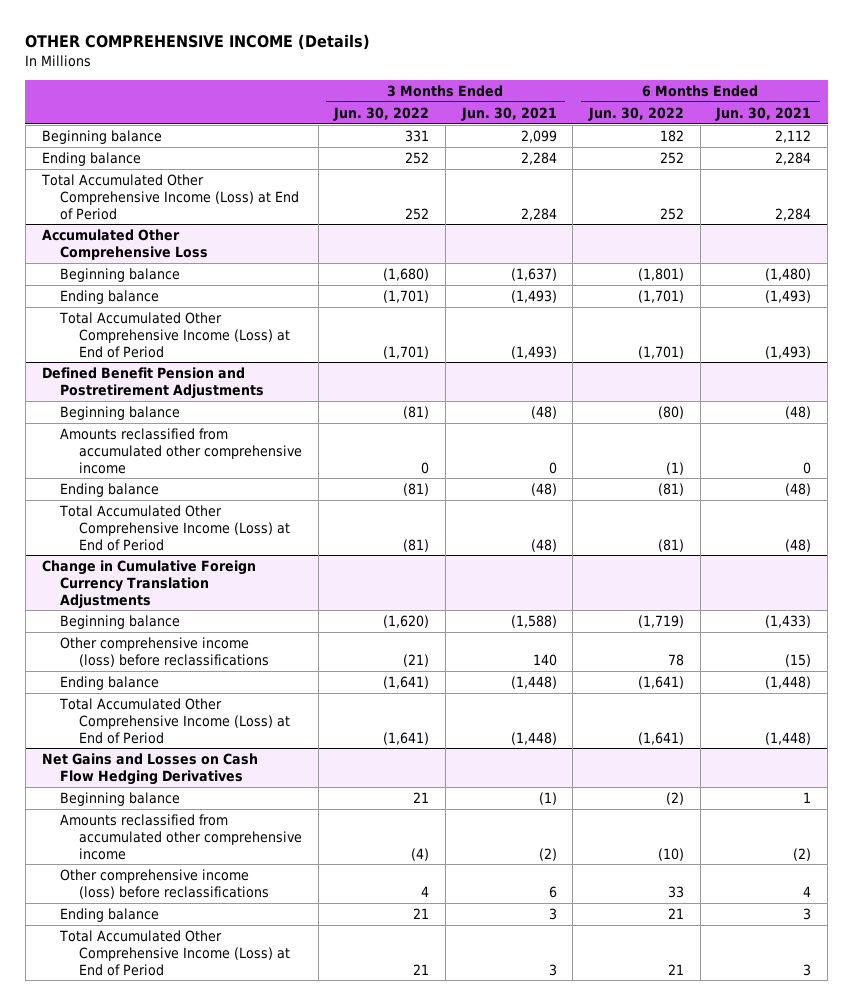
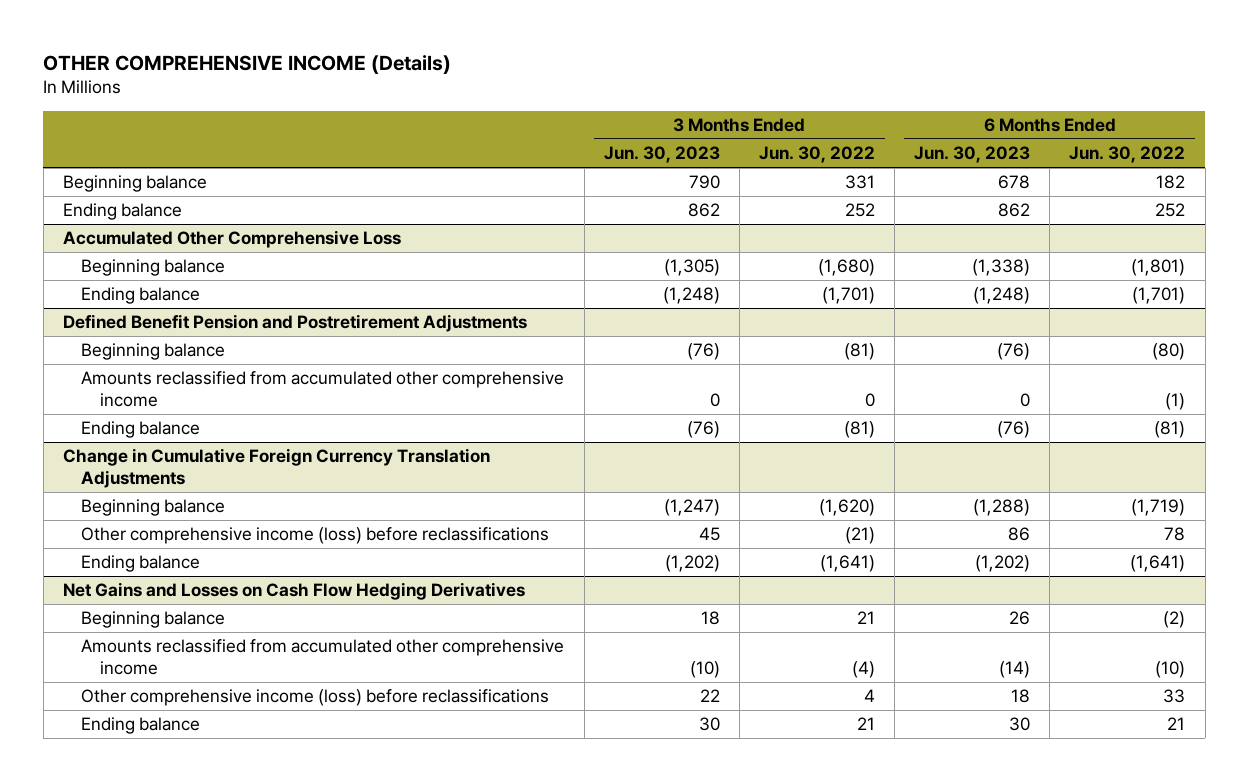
- | 3 Months Ended Jun. 30, 2022 | 3 Months Ended Jun. 30, 2021 | 6 Months Ended Jun. 30, 2022 | 6 Months Ended Jun. 30, 2021
+ | 3 Months Ended Jun. 30, 2023 | 3 Months Ended Jun. 30, 2022 | 6 Months Ended Jun. 30, 2023 | 6 Months Ended Jun. 30, 2022
- Total Accumulated Other Comprehensive Income (Loss) at End of Period | 252 | 2,284 | 252 | 2,284
@ Accumulated Other Comprehensive Loss
- Total Accumulated Other Comprehensive Income (Loss) at End of Period | (1,701) | (1,493) | (1,701) | (1,493)
@ Defined Benefit Pension and Postretirement Adjustments
- Total Accumulated Other Comprehensive Income (Loss) at End of Period | (81) | (48) | (81) | (48)
@ Change in Cumulative Foreign Currency Translation Adjustments
- Total Accumulated Other Comprehensive Income (Loss) at End of Period | (1,641) | (1,448) | (1,641) | (1,448)
@ Net Gains and Losses on Cash Flow Hedging Derivatives
- Total Accumulated Other Comprehensive Income (Loss) at End of Period | 21 | 3 | 21 | 3

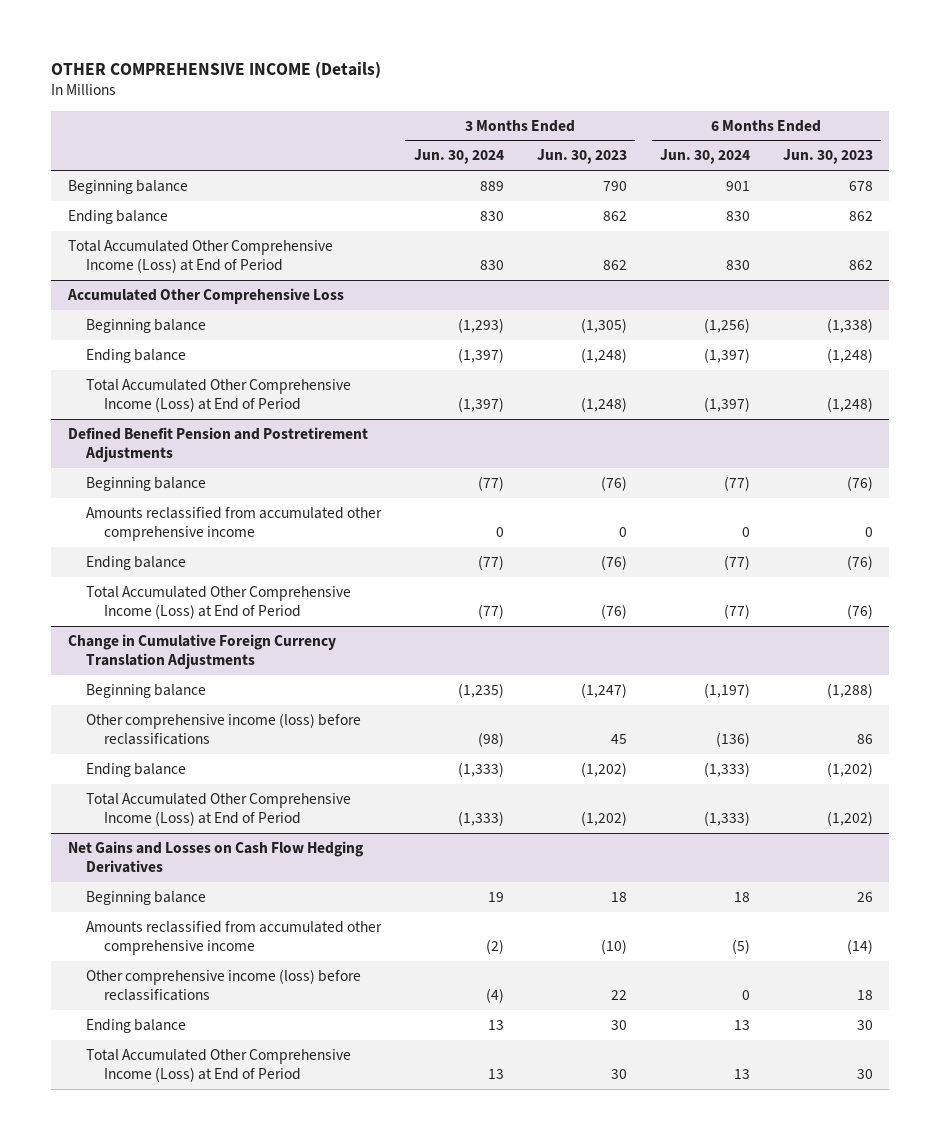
- | 3 Months Ended Jun. 30, 2023 | 3 Months Ended Jun. 30, 2022 | 6 Months Ended Jun. 30, 2023 | 6 Months Ended Jun. 30, 2022
+ | 3 Months Ended Jun. 30, 2024 | 3 Months Ended Jun. 30, 2023 | 6 Months Ended Jun. 30, 2024 | 6 Months Ended Jun. 30, 2023
+ Total Accumulated Other Comprehensive Income (Loss) at End of Period | 830 | 862 | 830 | 862
@ Accumulated Other Comprehensive Loss
+ Total Accumulated Other Comprehensive Income (Loss) at End of Period | (1,397) | (1,248) | (1,397) | (1,248)
@ Defined Benefit Pension and Postretirement Adjustments
+ Total Accumulated Other Comprehensive Income (Loss) at End of Period | (77) | (76) | (77) | (76)
@ Change in Cumulative Foreign Currency Translation Adjustments
+ Total Accumulated Other Comprehensive Income (Loss) at End of Period | (1,333) | (1,202) | (1,333) | (1,202)
@ Net Gains and Losses on Cash Flow Hedging Derivatives
+ Total Accumulated Other Comprehensive Income (Loss) at End of Period | 13 | 30 | 13 | 30

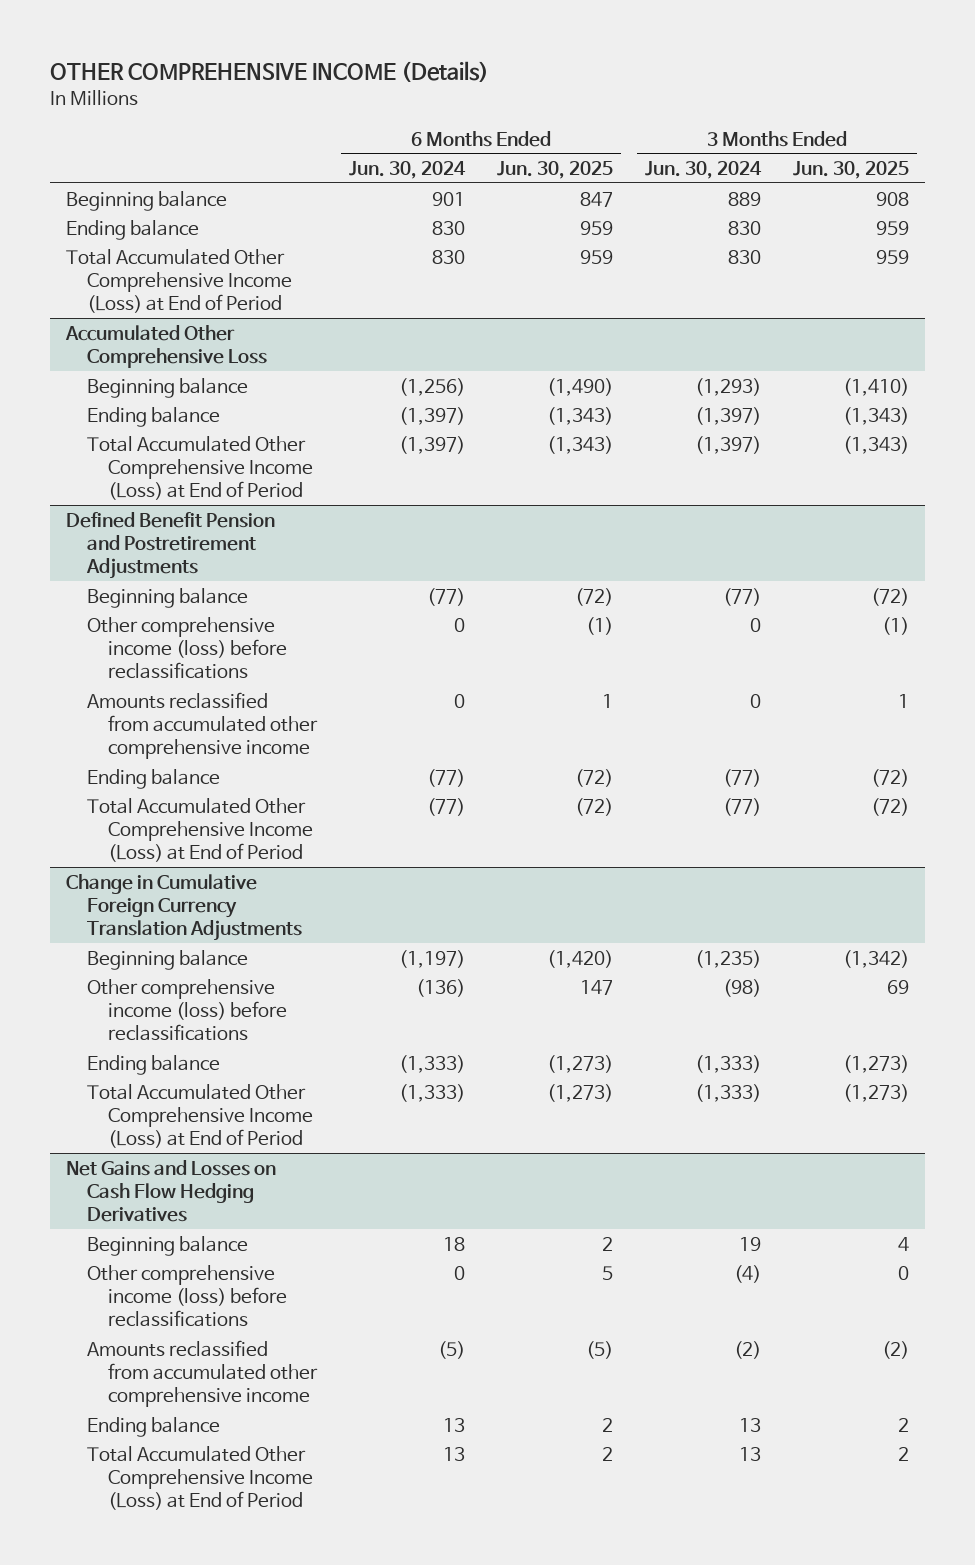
- | 3 Months Ended Jun. 30, 2024 | 3 Months Ended Jun. 30, 2023 | 6 Months Ended Jun. 30, 2024 | 6 Months Ended Jun. 30, 2023
+ | 6 Months Ended Jun. 30, 2024 | 6 Months Ended Jun. 30, 2025 | 3 Months Ended Jun. 30, 2024 | 3 Months Ended Jun. 30, 2025
@ Defined Benefit Pension and Postretirement Adjustments
+ Other comprehensive income (loss) before reclassifications | 0 | (1) | 0 | (1)
@ Net Gains and Losses on Cash Flow Hedging Derivatives
moved down: Amounts reclassified from accumulated other comprehensive income | (5) | (5) | (2) | (2)

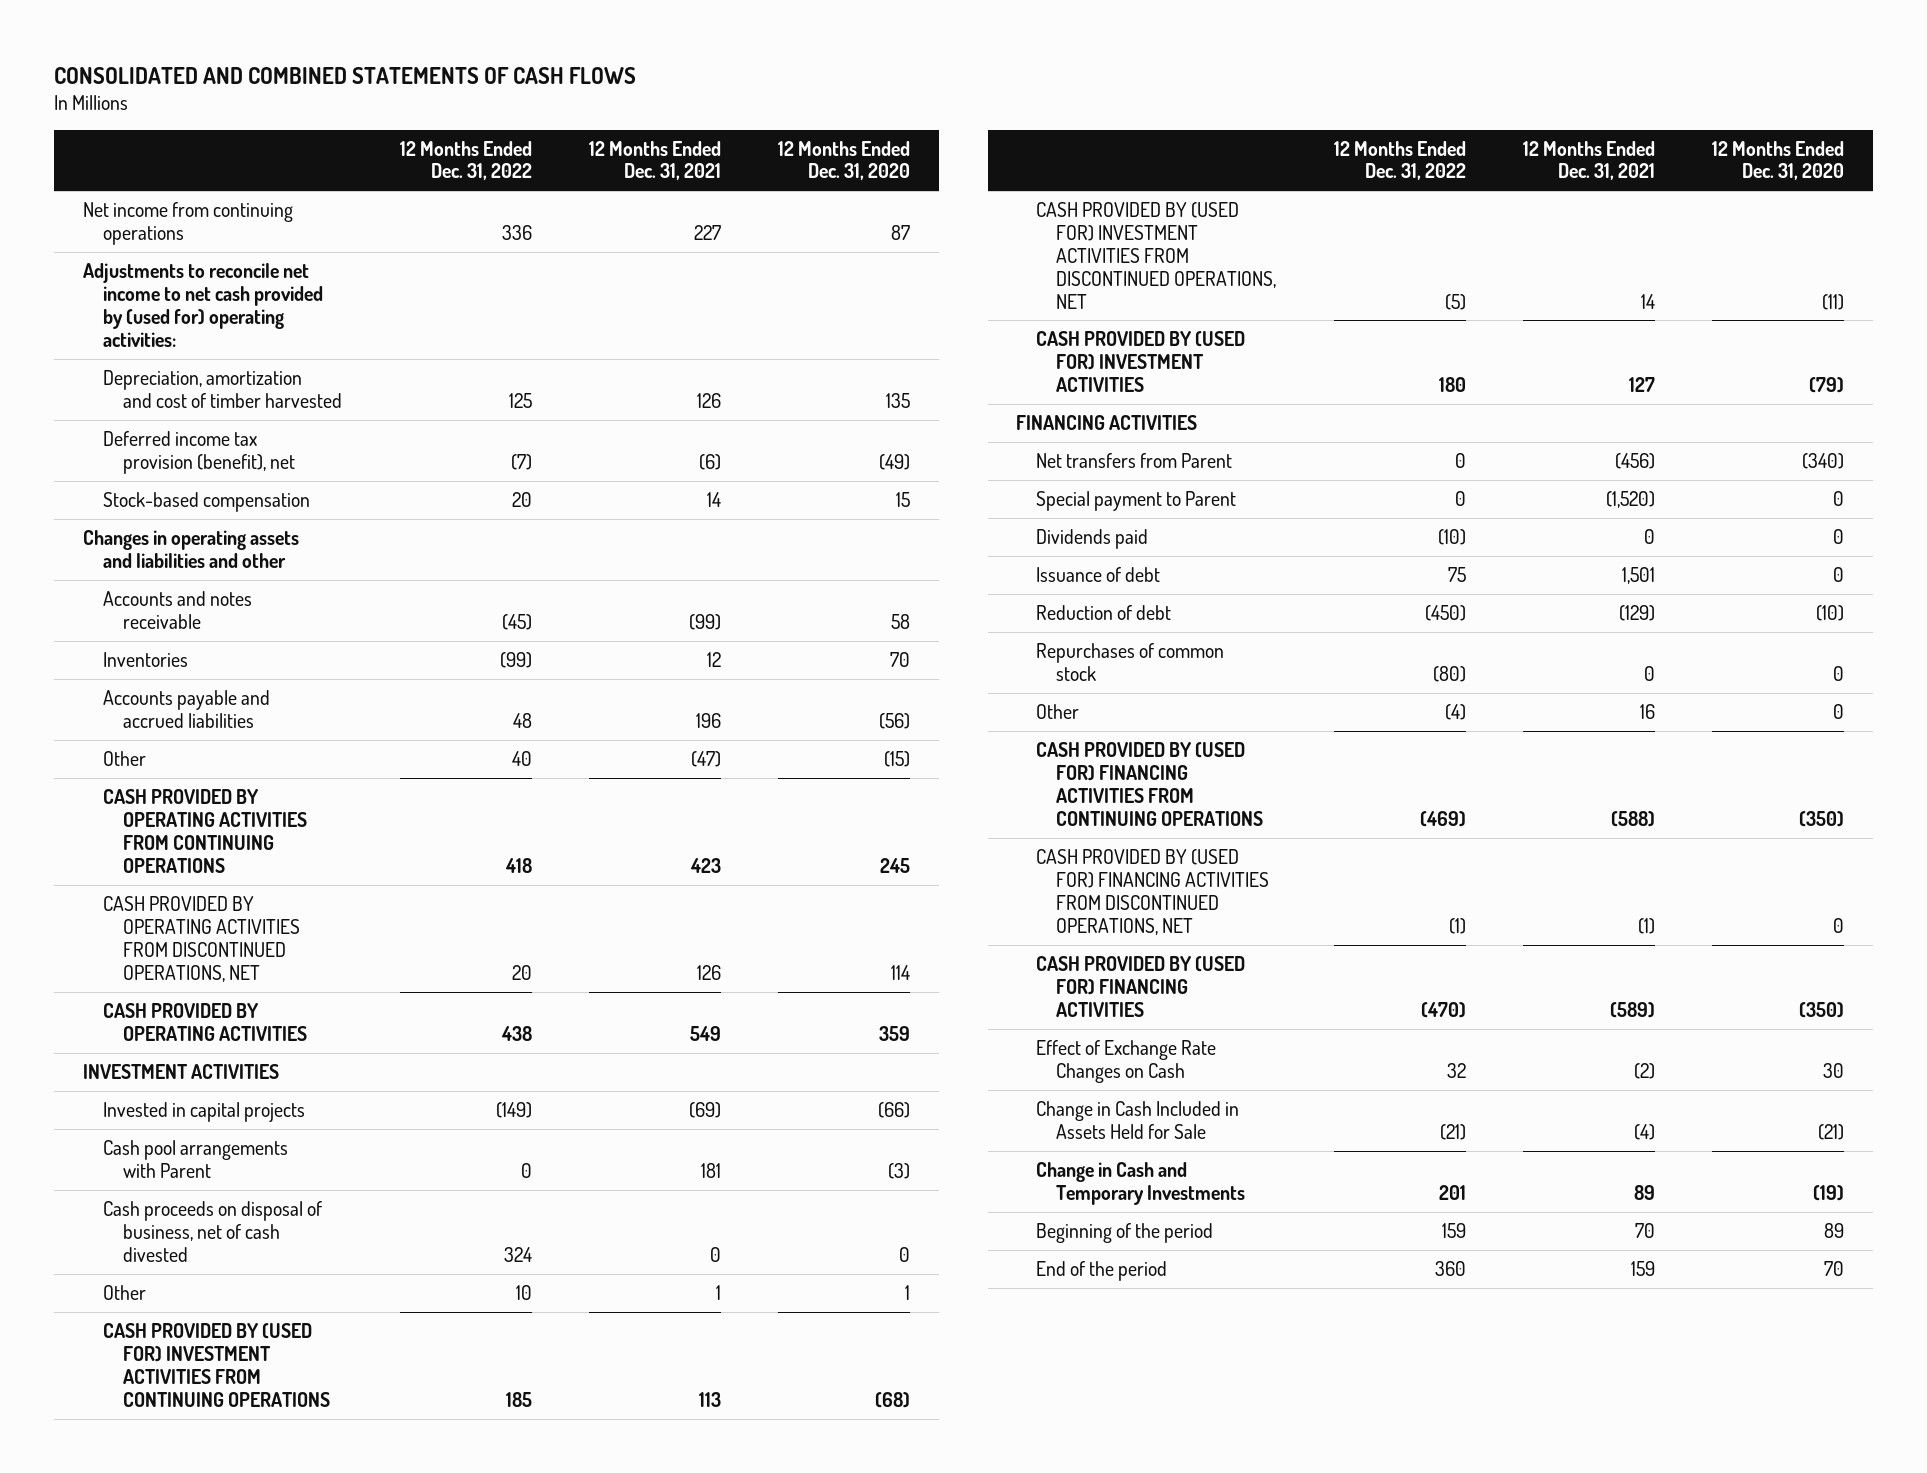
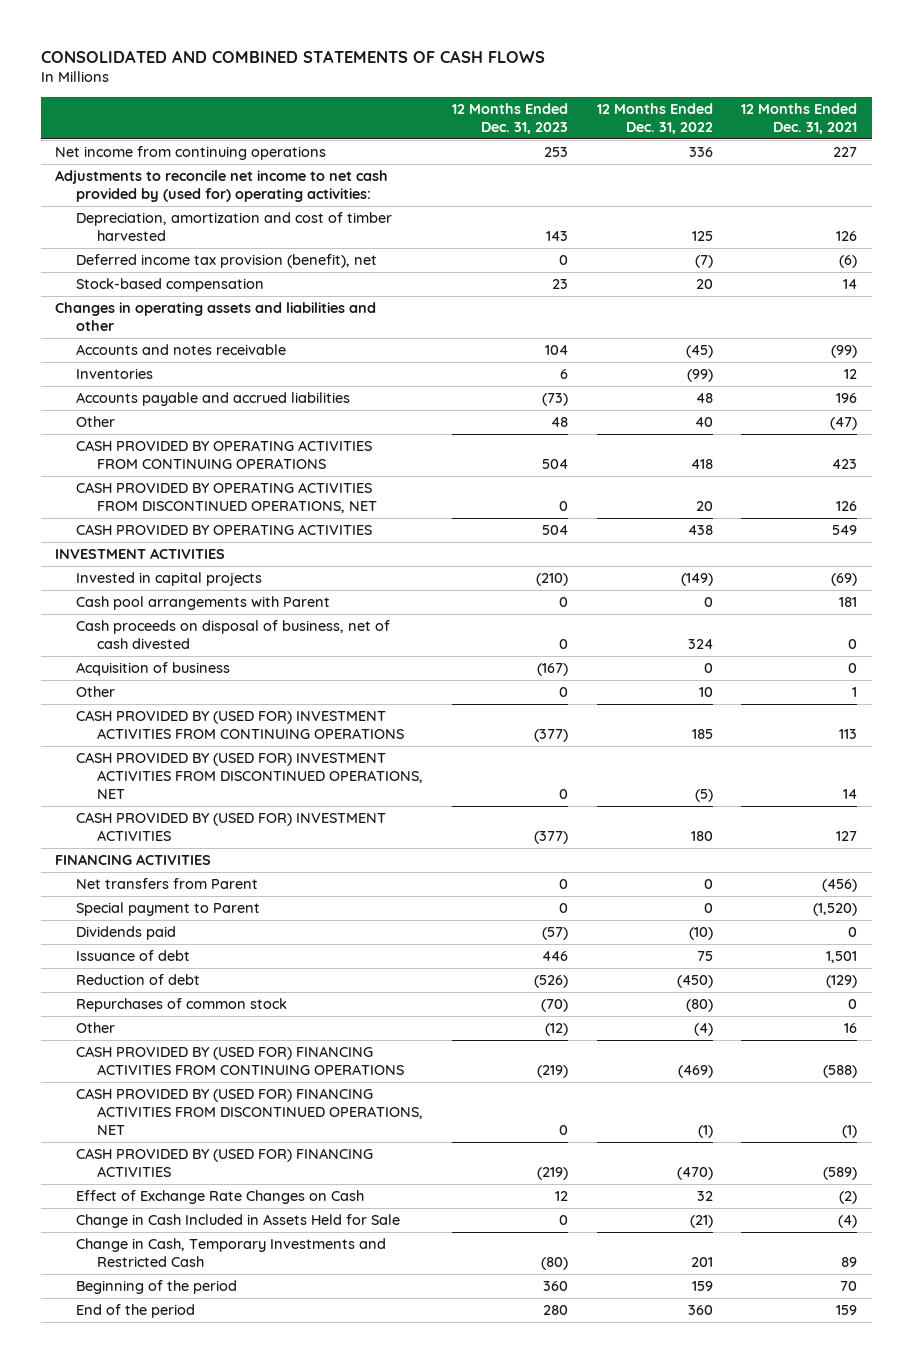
- | 12 Months Ended Dec. 31, 2022 | 12 Months Ended Dec. 31, 2021 | 12 Months Ended Dec. 31, 2020
+ | 12 Months Ended Dec. 31, 2023 | 12 Months Ended Dec. 31, 2022 | 12 Months Ended Dec. 31, 2021
+ Acquisition of business | (167) | 0 | 0
- Change in Cash and Temporary Investments | 201 | 89 | (19)
+ Change in Cash, Temporary Investments and Restricted Cash | (80) | 201 | 89

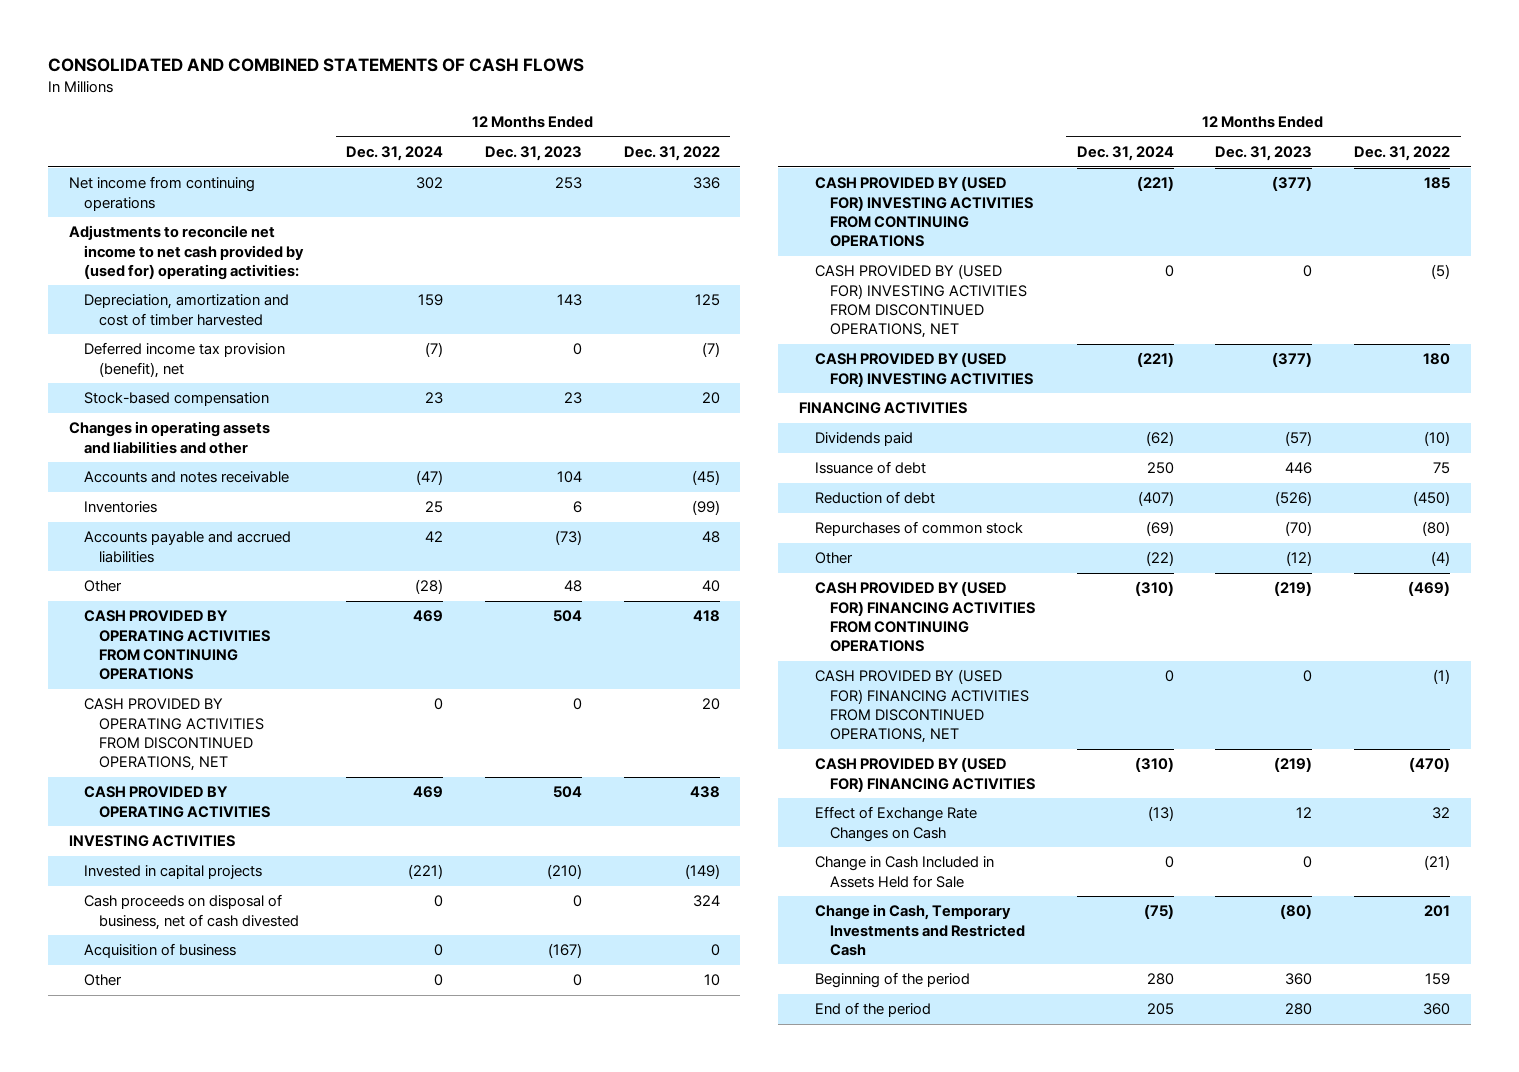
- | 12 Months Ended Dec. 31, 2023 | 12 Months Ended Dec. 31, 2022 | 12 Months Ended Dec. 31, 2021
+ | 12 Months Ended Dec. 31, 2024 | 12 Months Ended Dec. 31, 2023 | 12 Months Ended Dec. 31, 2022
- INVESTMENT ACTIVITIES
+ INVESTING ACTIVITIES
- Cash pool arrangements with Parent | 0 | 0 | 181
- CASH PROVIDED BY (USED FOR) INVESTMENT ACTIVITIES FROM CONTINUING OPERATIONS | (377) | 185 | 113
- CASH PROVIDED BY (USED FOR) INVESTMENT ACTIVITIES FROM DISCONTINUED OPERATIONS, NET | 0 | (5) | 14
- CASH PROVIDED BY (USED FOR) INVESTMENT ACTIVITIES | (377) | 180 | 127
+ CASH PROVIDED BY (USED FOR) INVESTING ACTIVITIES FROM CONTINUING OPERATIONS | (221) | (377) | 185
+ CASH PROVIDED BY (USED FOR) INVESTING ACTIVITIES FROM DISCONTINUED OPERATIONS, NET | 0 | 0 | (5)
+ CASH PROVIDED BY (USED FOR) INVESTING ACTIVITIES | (221) | (377) | 180
- Net transfers from Parent | 0 | 0 | (456)
- Special payment to Parent | 0 | 0 | (1,520)

